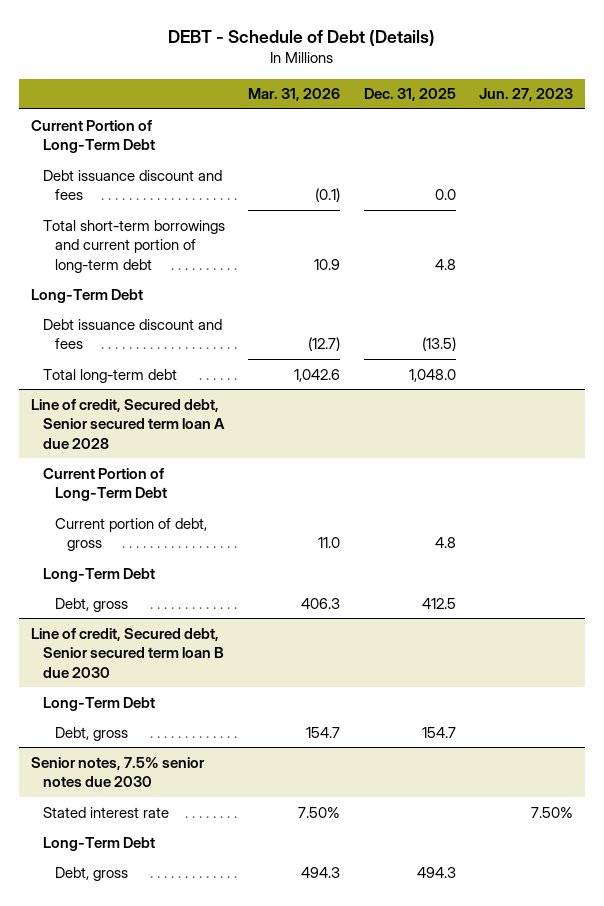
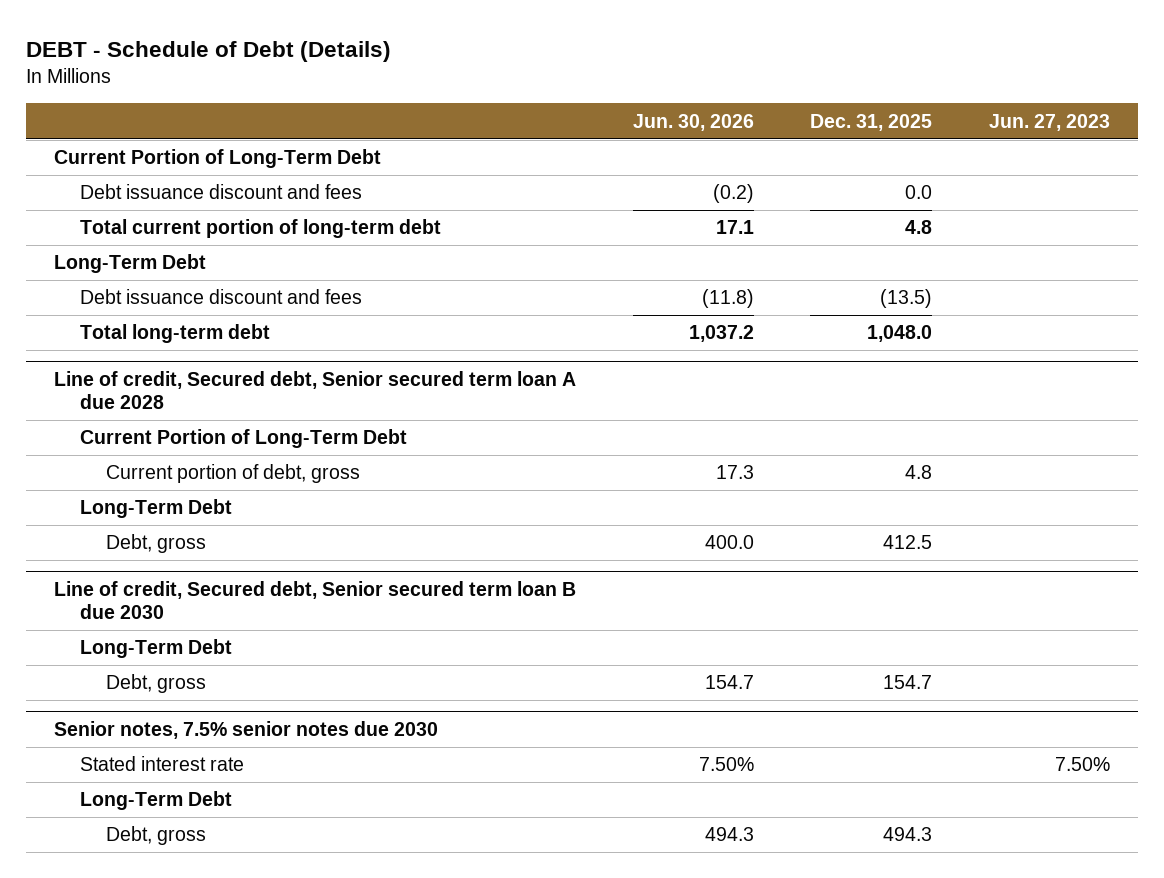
- | Mar. 31, 2026 | Dec. 31, 2025 | Jun. 27, 2023
+ | Jun. 30, 2026 | Dec. 31, 2025 | Jun. 27, 2023
- Total short-term borrowings and current portion of long-term debt | 10.9 | 4.8 |
+ Total current portion of long-term debt | 17.1 | 4.8 |

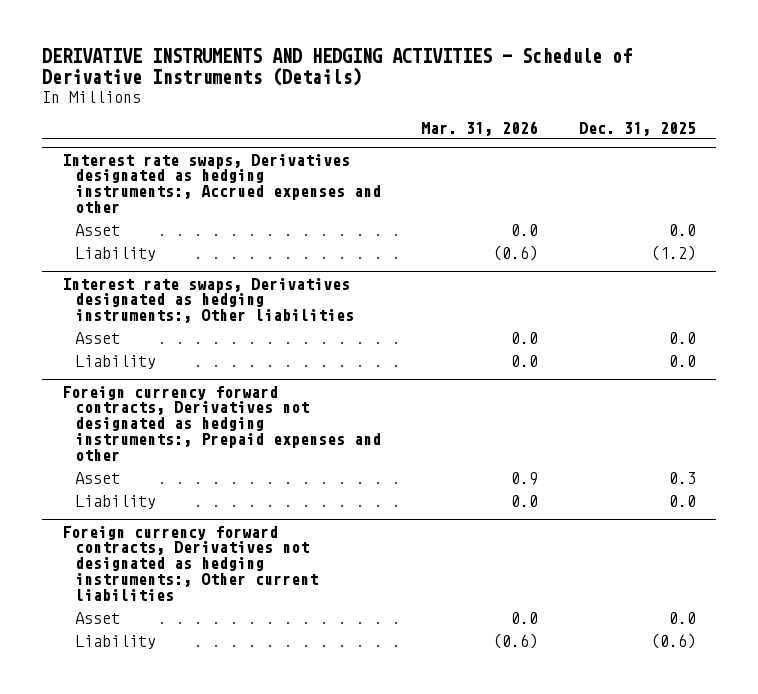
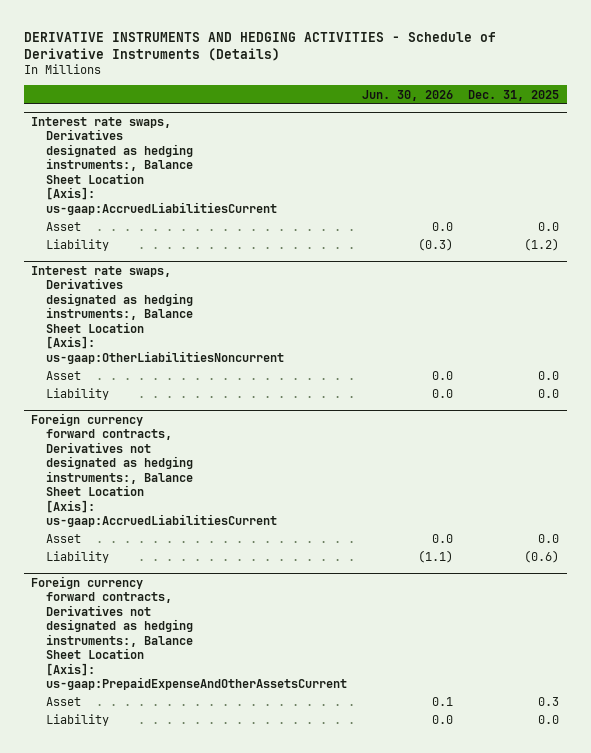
- | Mar. 31, 2026 | Dec. 31, 2025
+ | Jun. 30, 2026 | Dec. 31, 2025
- Interest rate swaps, Derivatives designated as hedging instruments:, Accrued expenses and other
+ Interest rate swaps, Derivatives designated as hedging instruments:, Balance Sheet Location [Axis]: us-gaap:AccruedLiabilitiesCurrent
- Interest rate swaps, Derivatives designated as hedging instruments:, Other liabilities
+ Interest rate swaps, Derivatives designated as hedging instruments:, Balance Sheet Location [Axis]: us-gaap:OtherLiabilitiesNoncurrent
- Foreign currency forward contracts, Derivatives not designated as hedging instruments:, Prepaid expenses and other
- Asset | 0.9 | 0.3
- Liability | 0.0 | 0.0
- Foreign currency forward contracts, Derivatives not designated as hedging instruments:, Other current liabilities
+ Foreign currency forward contracts, Derivatives not designated as hedging instruments:, Balance Sheet Location [Axis]: us-gaap:AccruedLiabilitiesCurrent
+ Foreign currency forward contracts, Derivatives not designated as hedging instruments:, Balance Sheet Location [Axis]: us-gaap:PrepaidExpenseAndOtherAssetsCurrent
+ Asset | 0.1 | 0.3
+ Liability | 0.0 | 0.0

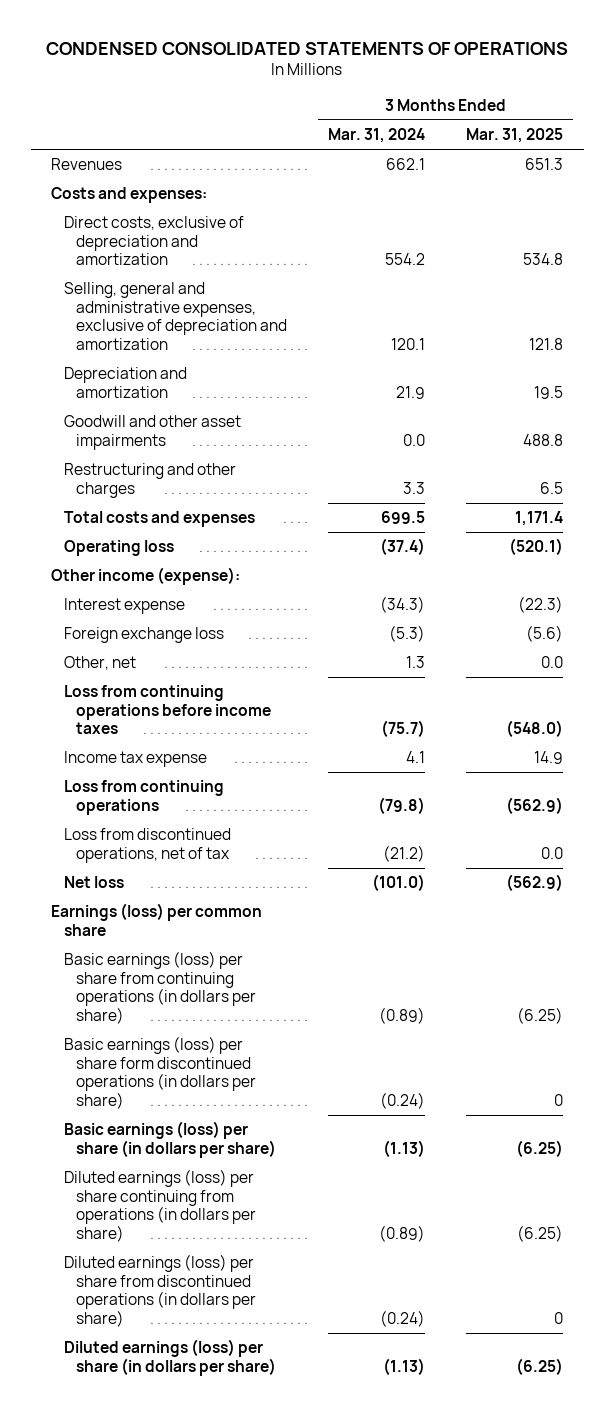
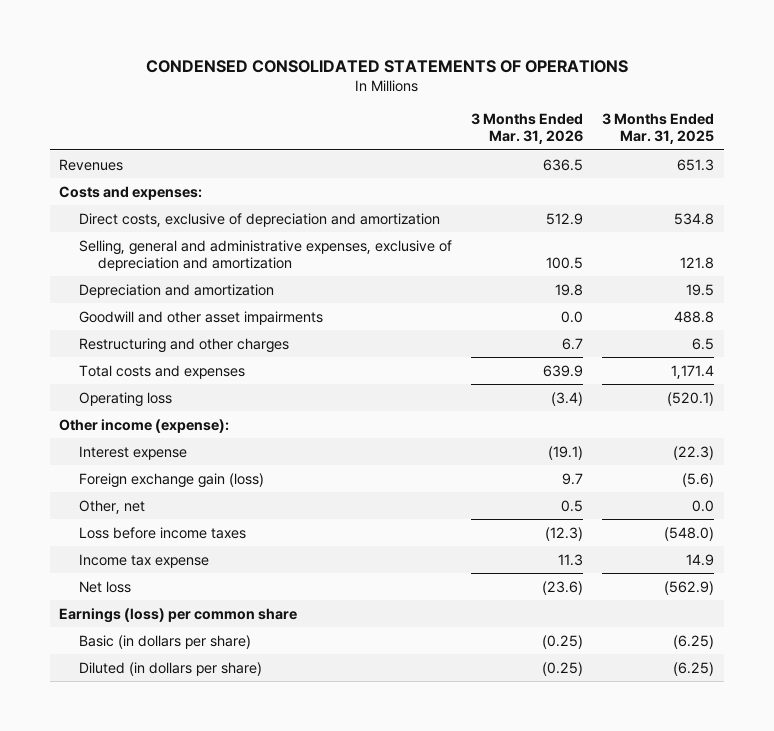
- | 3 Months Ended Mar. 31, 2024 | 3 Months Ended Mar. 31, 2025
+ | 3 Months Ended Mar. 31, 2026 | 3 Months Ended Mar. 31, 2025
- Foreign exchange loss | (5.3) | (5.6)
+ Foreign exchange gain (loss) | 9.7 | (5.6)
- Loss from continuing operations before income taxes | (75.7) | (548.0)
+ Loss before income taxes | (12.3) | (548.0)
- Loss from continuing operations | (79.8) | (562.9)
- Loss from discontinued operations, net of tax | (21.2) | 0.0
- Basic earnings (loss) per share from continuing operations (in dollars per share) | (0.89) | (6.25)
- Basic earnings (loss) per share form discontinued operations (in dollars per share) | (0.24) | 0
- Basic earnings (loss) per share (in dollars per share) | (1.13) | (6.25)
- Diluted earnings (loss) per share continuing from operations (in dollars per share) | (0.89) | (6.25)
- Diluted earnings (loss) per share from discontinued operations (in dollars per share) | (0.24) | 0
- Diluted earnings (loss) per share (in dollars per share) | (1.13) | (6.25)
+ Basic (in dollars per share) | (0.25) | (6.25)
+ Diluted (in dollars per share) | (0.25) | (6.25)

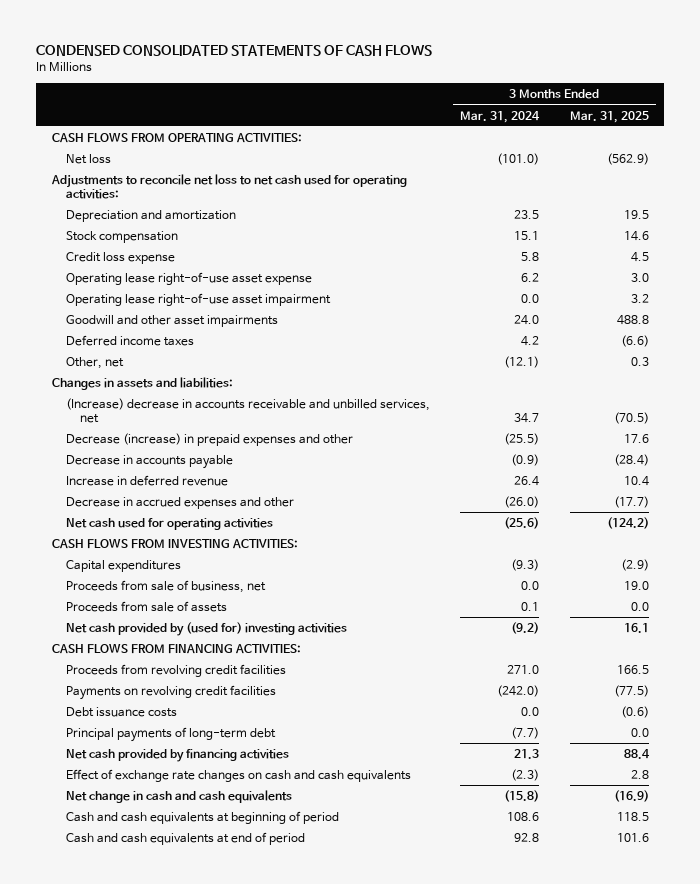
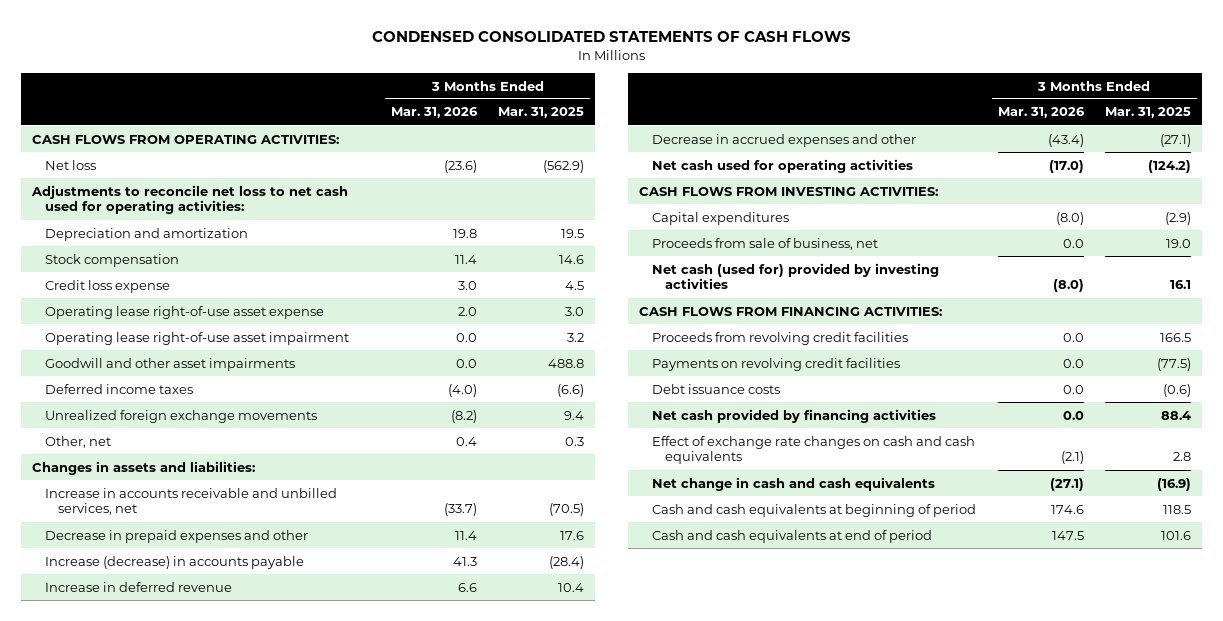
- | 3 Months Ended Mar. 31, 2024 | 3 Months Ended Mar. 31, 2025
+ | 3 Months Ended Mar. 31, 2026 | 3 Months Ended Mar. 31, 2025
+ Unrealized foreign exchange movements | (8.2) | 9.4
- (Increase) decrease in accounts receivable and unbilled services, net | 34.7 | (70.5)
- Decrease (increase) in prepaid expenses and other | (25.5) | 17.6
- Decrease in accounts payable | (0.9) | (28.4)
+ Increase in accounts receivable and unbilled services, net | (33.7) | (70.5)
+ Decrease in prepaid expenses and other | 11.4 | 17.6
+ Increase (decrease) in accounts payable | 41.3 | (28.4)
- Decrease in accrued expenses and other | (26.0) | (17.7)
+ Decrease in accrued expenses and other | (43.4) | (27.1)
- Proceeds from sale of assets | 0.1 | 0.0
- Net cash provided by (used for) investing activities | (9.2) | 16.1
+ Net cash (used for) provided by investing activities | (8.0) | 16.1
- Principal payments of long-term debt | (7.7) | 0.0

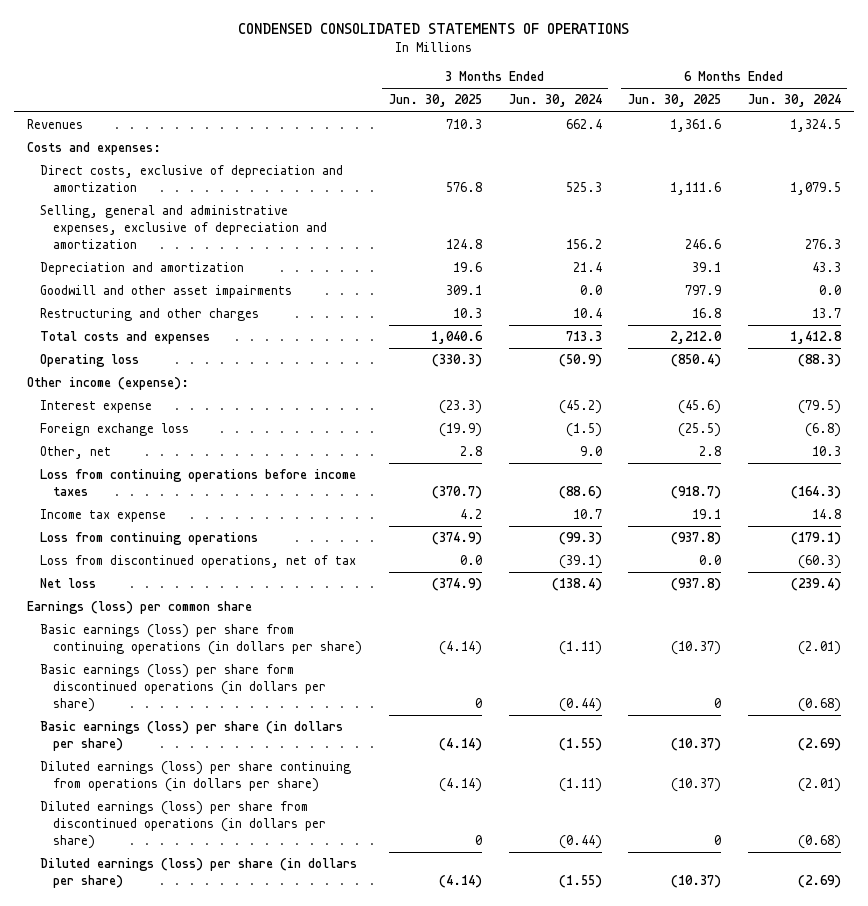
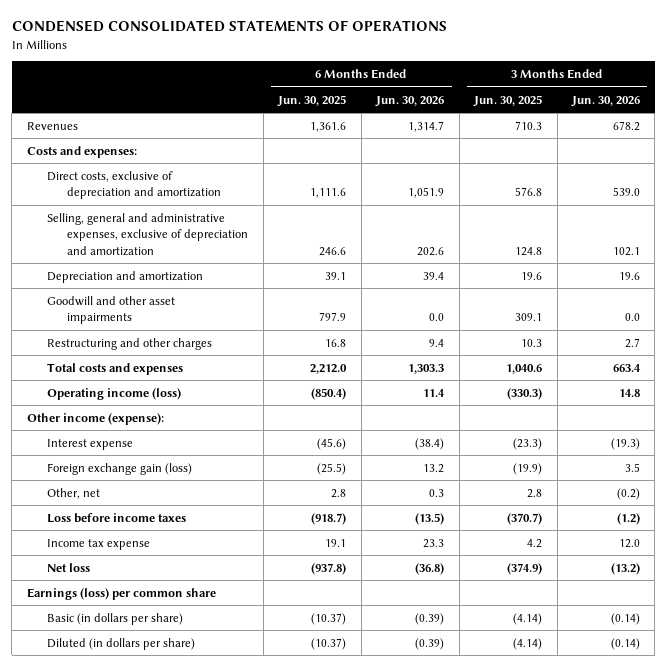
- | 3 Months Ended Jun. 30, 2025 | 3 Months Ended Jun. 30, 2024 | 6 Months Ended Jun. 30, 2025 | 6 Months Ended Jun. 30, 2024
+ | 6 Months Ended Jun. 30, 2025 | 6 Months Ended Jun. 30, 2026 | 3 Months Ended Jun. 30, 2025 | 3 Months Ended Jun. 30, 2026
- Operating loss | (330.3) | (50.9) | (850.4) | (88.3)
+ Operating income (loss) | (850.4) | 11.4 | (330.3) | 14.8
- Foreign exchange loss | (19.9) | (1.5) | (25.5) | (6.8)
+ Foreign exchange gain (loss) | (25.5) | 13.2 | (19.9) | 3.5
- Loss from continuing operations before income taxes | (370.7) | (88.6) | (918.7) | (164.3)
+ Loss before income taxes | (918.7) | (13.5) | (370.7) | (1.2)
- Loss from continuing operations | (374.9) | (99.3) | (937.8) | (179.1)
- Loss from discontinued operations, net of tax | 0.0 | (39.1) | 0.0 | (60.3)
- Basic earnings (loss) per share from continuing operations (in dollars per share) | (4.14) | (1.11) | (10.37) | (2.01)
- Basic earnings (loss) per share form discontinued operations (in dollars per share) | 0 | (0.44) | 0 | (0.68)
- Basic earnings (loss) per share (in dollars per share) | (4.14) | (1.55) | (10.37) | (2.69)
- Diluted earnings (loss) per share continuing from operations (in dollars per share) | (4.14) | (1.11) | (10.37) | (2.01)
- Diluted earnings (loss) per share from discontinued operations (in dollars per share) | 0 | (0.44) | 0 | (0.68)
- Diluted earnings (loss) per share (in dollars per share) | (4.14) | (1.55) | (10.37) | (2.69)
+ Basic (in dollars per share) | (10.37) | (0.39) | (4.14) | (0.14)
+ Diluted (in dollars per share) | (10.37) | (0.39) | (4.14) | (0.14)

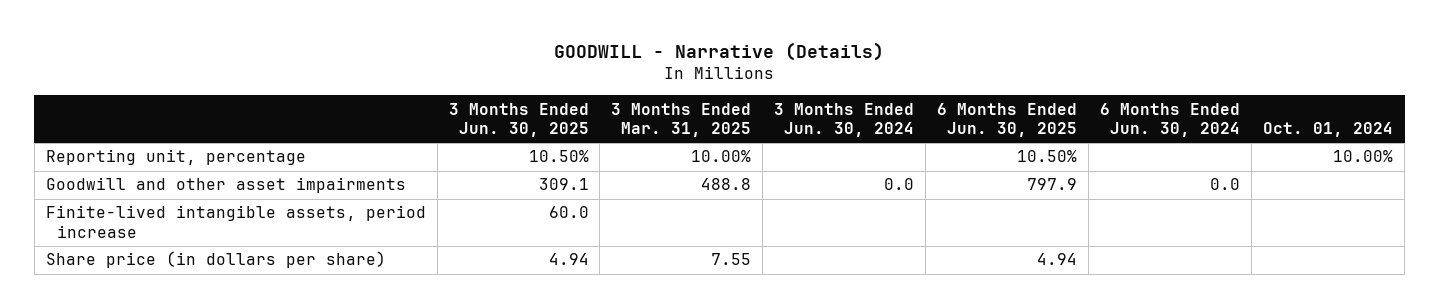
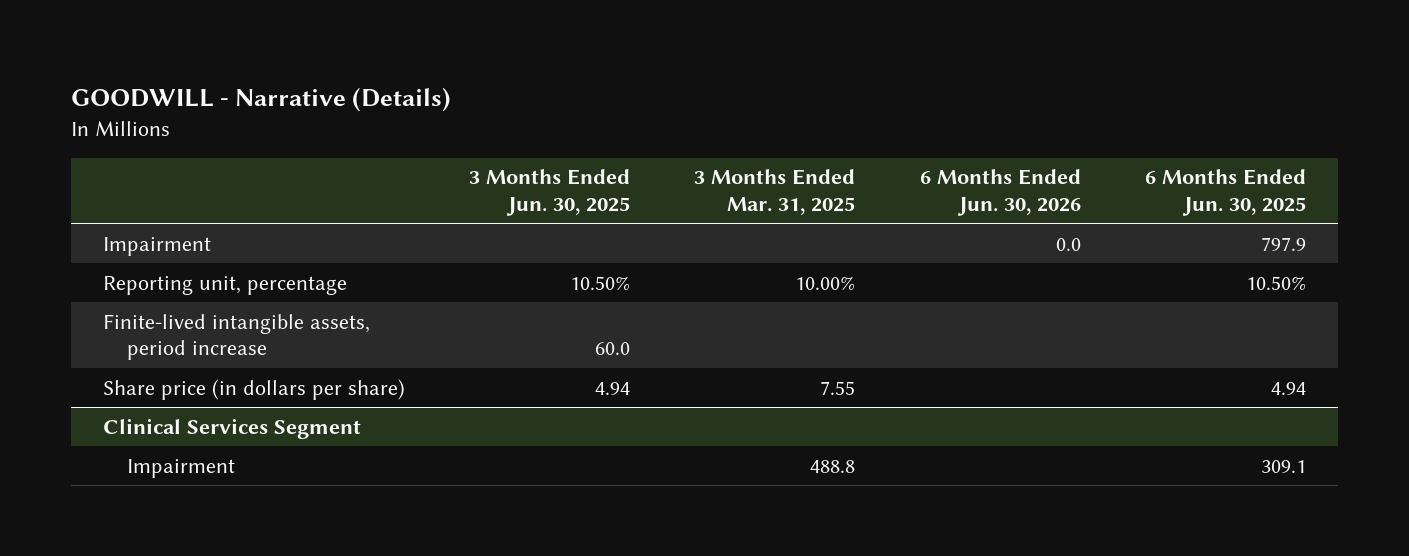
- | 3 Months Ended Jun. 30, 2025 | 3 Months Ended Mar. 31, 2025 | 3 Months Ended Jun. 30, 2024 | 6 Months Ended Jun. 30, 2025 | 6 Months Ended Jun. 30, 2024 | Oct. 01, 2024
+ | 3 Months Ended Jun. 30, 2025 | 3 Months Ended Mar. 31, 2025 | 6 Months Ended Jun. 30, 2026 | 6 Months Ended Jun. 30, 2025
+ Impairment | | | 0.0 | 797.9
- Goodwill and other asset impairments | 309.1 | 488.8 | 0.0 | 797.9 | 0.0 |
+ Clinical Services Segment
+ Impairment | | 488.8 | | 309.1

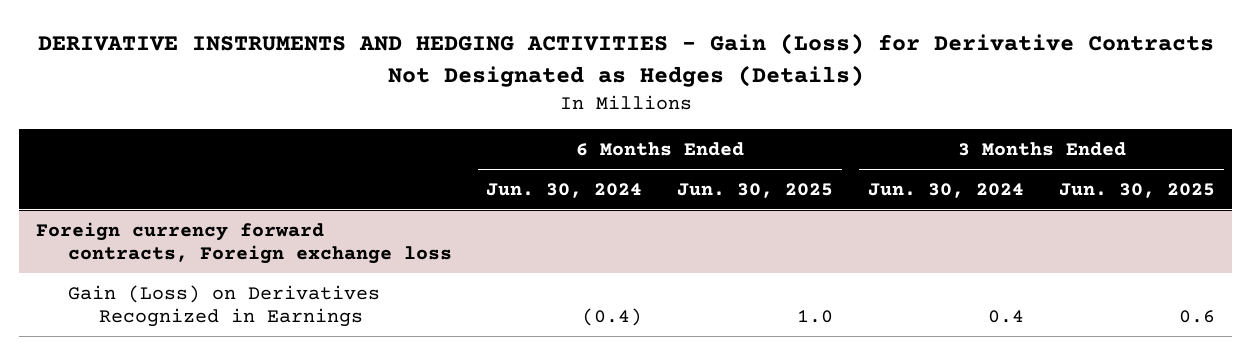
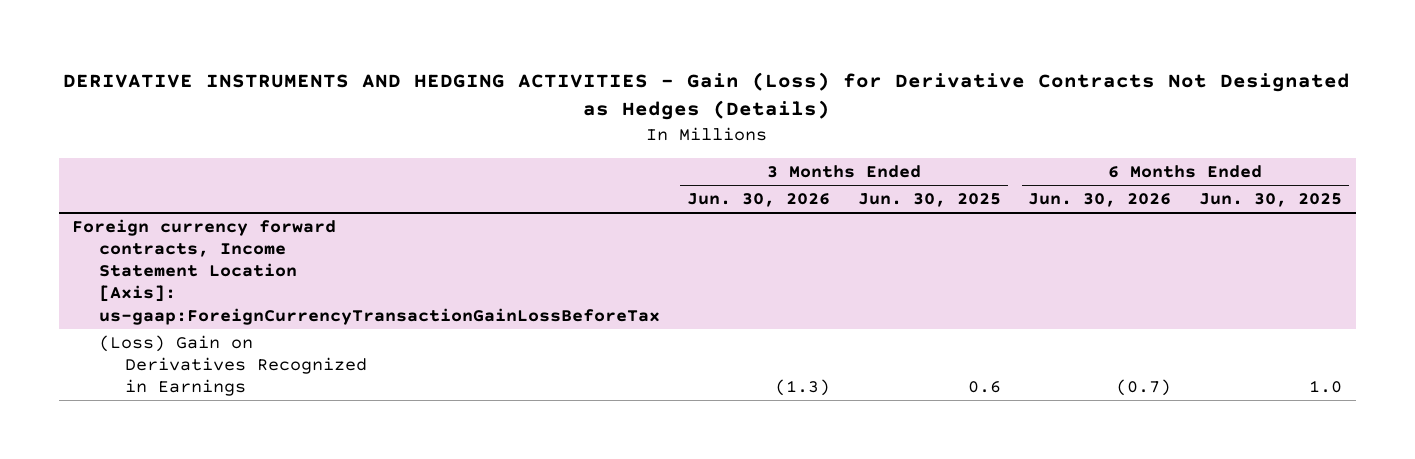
- | 6 Months Ended Jun. 30, 2024 | 6 Months Ended Jun. 30, 2025 | 3 Months Ended Jun. 30, 2024 | 3 Months Ended Jun. 30, 2025
+ | 3 Months Ended Jun. 30, 2026 | 3 Months Ended Jun. 30, 2025 | 6 Months Ended Jun. 30, 2026 | 6 Months Ended Jun. 30, 2025
- Foreign currency forward contracts, Foreign exchange loss
- Gain (Loss) on Derivatives Recognized in Earnings | (0.4) | 1.0 | 0.4 | 0.6
+ Foreign currency forward contracts, Income Statement Location [Axis]: us-gaap:ForeignCurrencyTransactionGainLossBeforeTax
+ (Loss) Gain on Derivatives Recognized in Earnings | (1.3) | 0.6 | (0.7) | 1.0

